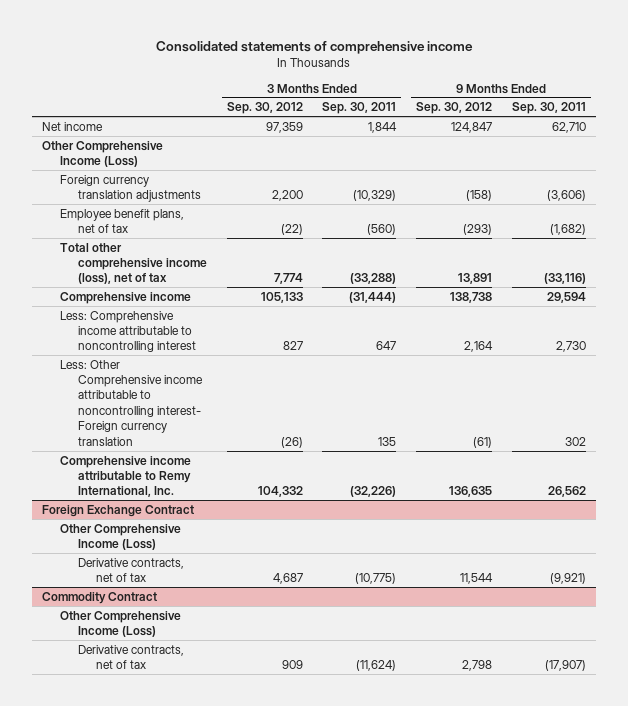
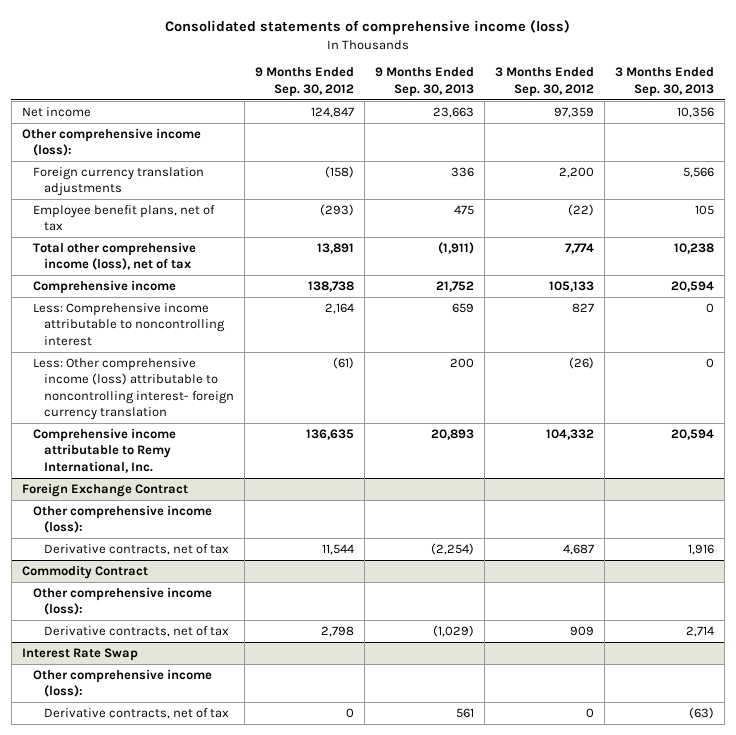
- Consolidated statements of comprehensive income
+ Consolidated statements of comprehensive income (loss)
- | 3 Months Ended Sep. 30, 2012 | 3 Months Ended Sep. 30, 2011 | 9 Months Ended Sep. 30, 2012 | 9 Months Ended Sep. 30, 2011
+ | 9 Months Ended Sep. 30, 2012 | 9 Months Ended Sep. 30, 2013 | 3 Months Ended Sep. 30, 2012 | 3 Months Ended Sep. 30, 2013
- Other Comprehensive Income (Loss)
+ Other comprehensive income (loss):
- Less: Other Comprehensive income attributable to noncontrolling interest- Foreign currency translation | (26) | 135 | (61) | 302
+ Less: Other comprehensive income (loss) attributable to noncontrolling interest- foreign currency translation | (61) | 200 | (26) | 0
@ Foreign Exchange Contract
- Other Comprehensive Income (Loss)
+ Other comprehensive income (loss):
@ Commodity Contract
- Other Comprehensive Income (Loss)
+ Other comprehensive income (loss):
+ Interest Rate Swap
+ Other comprehensive income (loss):
+ Derivative contracts, net of tax | 0 | 561 | 0 | (63)

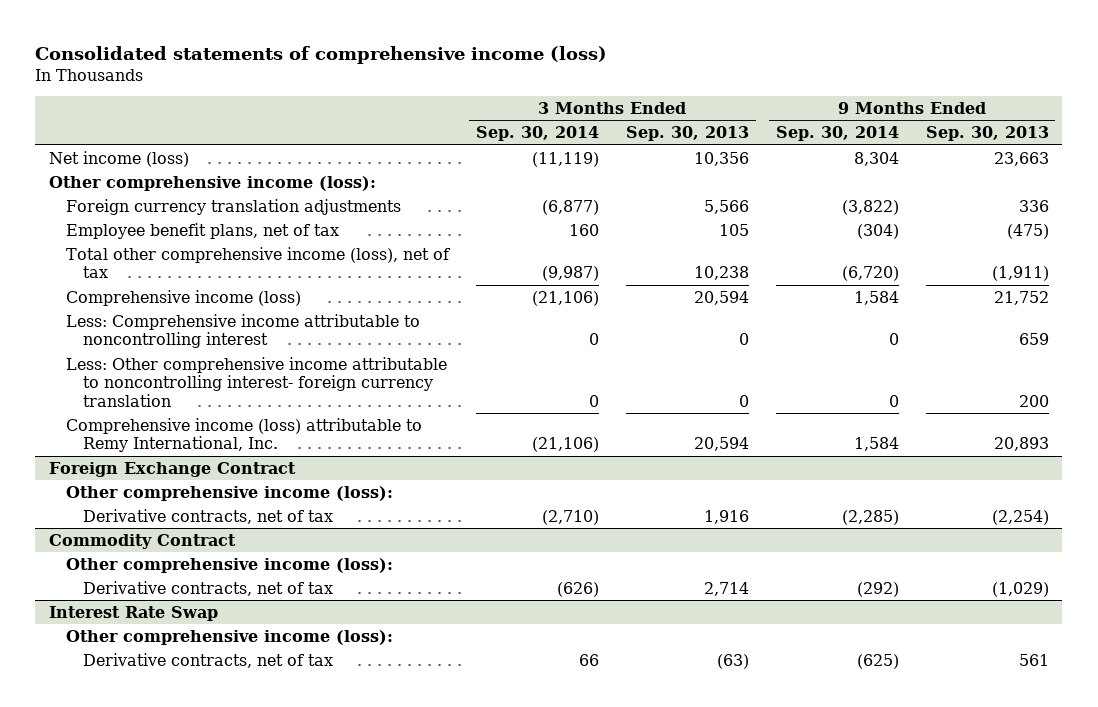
- | 9 Months Ended Sep. 30, 2012 | 9 Months Ended Sep. 30, 2013 | 3 Months Ended Sep. 30, 2012 | 3 Months Ended Sep. 30, 2013
+ | 3 Months Ended Sep. 30, 2014 | 3 Months Ended Sep. 30, 2013 | 9 Months Ended Sep. 30, 2014 | 9 Months Ended Sep. 30, 2013
- Net income | 124,847 | 23,663 | 97,359 | 10,356
+ Net income (loss) | (11,119) | 10,356 | 8,304 | 23,663
- Employee benefit plans, net of tax | (293) | 475 | (22) | 105
+ Employee benefit plans, net of tax | 160 | 105 | (304) | (475)
- Comprehensive income | 138,738 | 21,752 | 105,133 | 20,594
+ Comprehensive income (loss) | (21,106) | 20,594 | 1,584 | 21,752
- Less: Other comprehensive income (loss) attributable to noncontrolling interest- foreign currency translation | (61) | 200 | (26) | 0
- Comprehensive income attributable to Remy International, Inc. | 136,635 | 20,893 | 104,332 | 20,594
+ Less: Other comprehensive income attributable to noncontrolling interest- foreign currency translation | 0 | 0 | 0 | 200
+ Comprehensive income (loss) attributable to Remy International, Inc. | (21,106) | 20,594 | 1,584 | 20,893

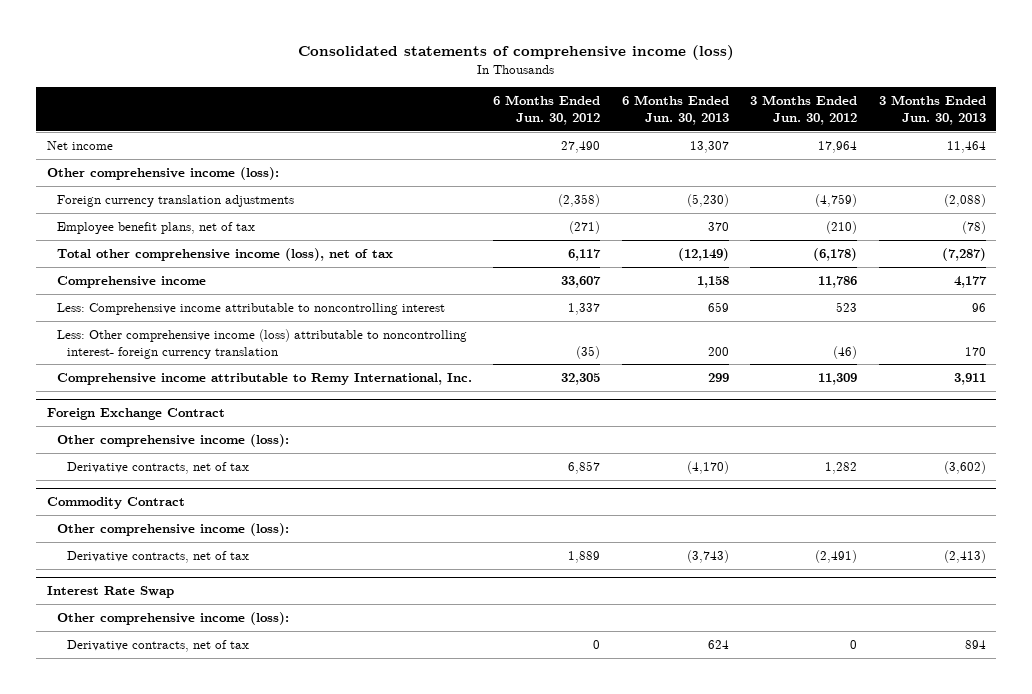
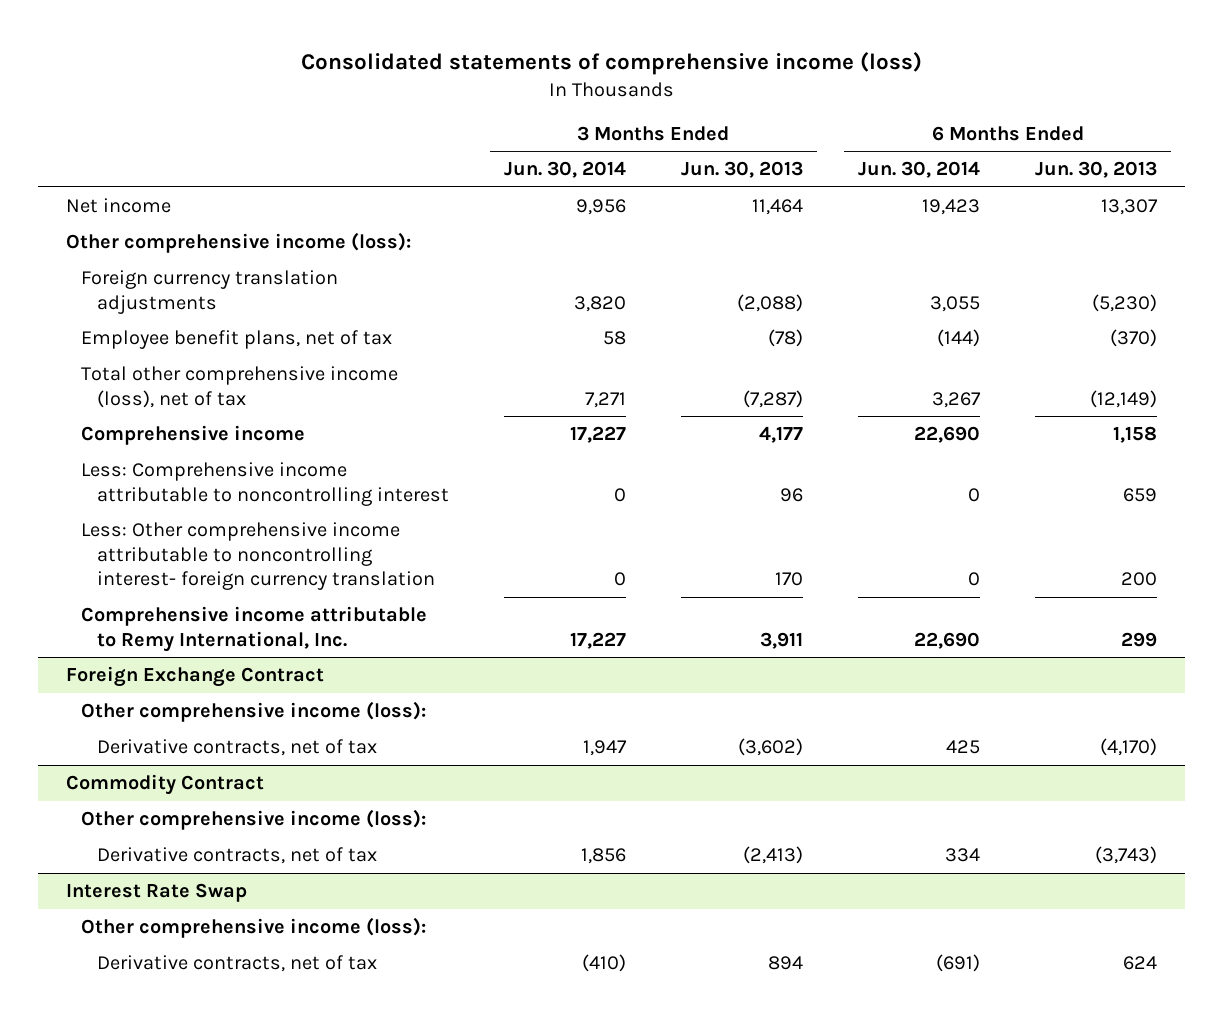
- | 6 Months Ended Jun. 30, 2012 | 6 Months Ended Jun. 30, 2013 | 3 Months Ended Jun. 30, 2012 | 3 Months Ended Jun. 30, 2013
+ | 3 Months Ended Jun. 30, 2014 | 3 Months Ended Jun. 30, 2013 | 6 Months Ended Jun. 30, 2014 | 6 Months Ended Jun. 30, 2013
- Employee benefit plans, net of tax | (271) | 370 | (210) | (78)
+ Employee benefit plans, net of tax | 58 | (78) | (144) | (370)
- Less: Other comprehensive income (loss) attributable to noncontrolling interest- foreign currency translation | (35) | 200 | (46) | 170
+ Less: Other comprehensive income attributable to noncontrolling interest- foreign currency translation | 0 | 170 | 0 | 200

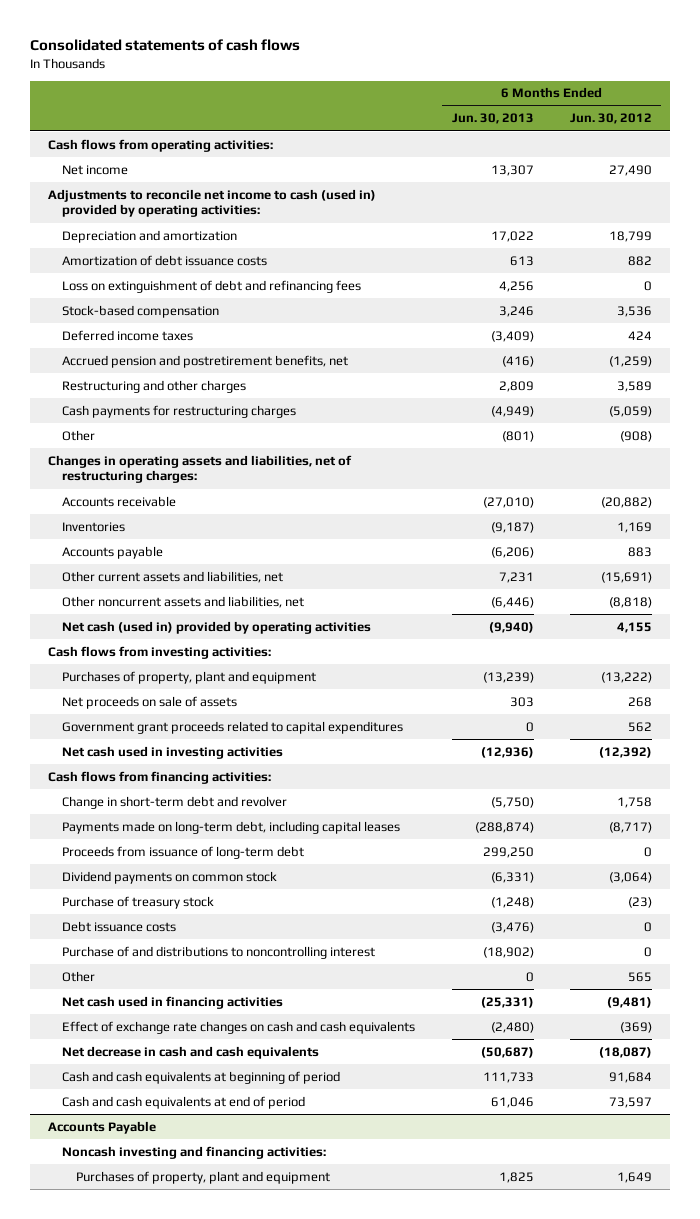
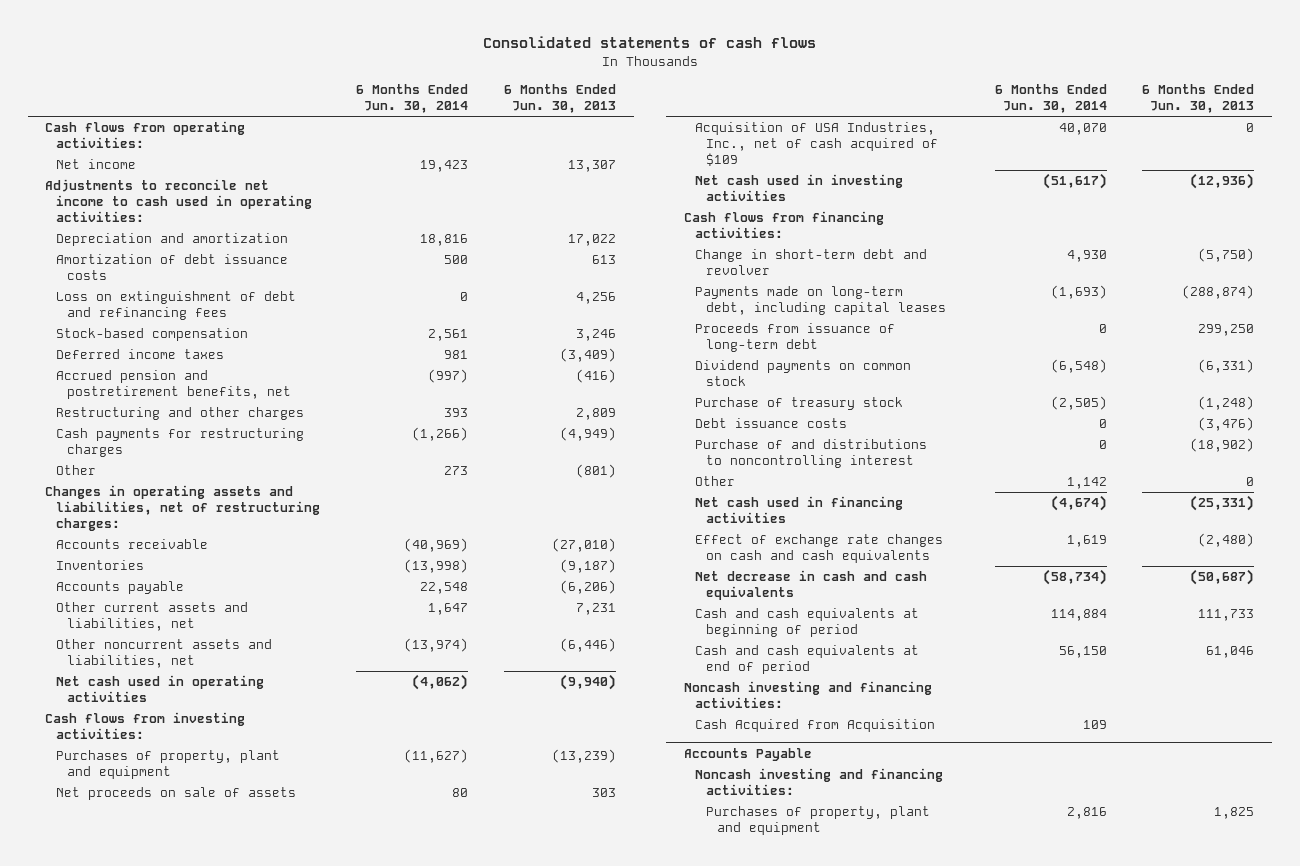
- | 6 Months Ended Jun. 30, 2013 | 6 Months Ended Jun. 30, 2012
+ | 6 Months Ended Jun. 30, 2014 | 6 Months Ended Jun. 30, 2013
- Adjustments to reconcile net income to cash (used in) provided by operating activities:
+ Adjustments to reconcile net income to cash used in operating activities:
- Net cash (used in) provided by operating activities | (9,940) | 4,155
+ Net cash used in operating activities | (4,062) | (9,940)
- Government grant proceeds related to capital expenditures | 0 | 562
+ Acquisition of USA Industries, Inc., net of cash acquired of $109 | 40,070 | 0
+ Noncash investing and financing activities:
+ Cash Acquired from Acquisition | 109 |

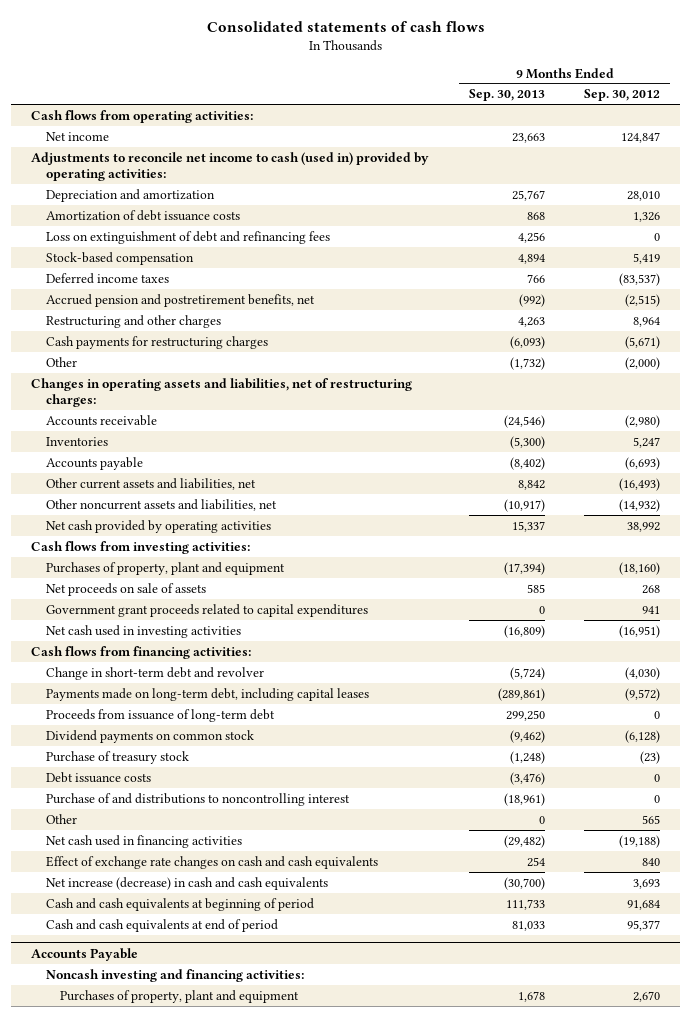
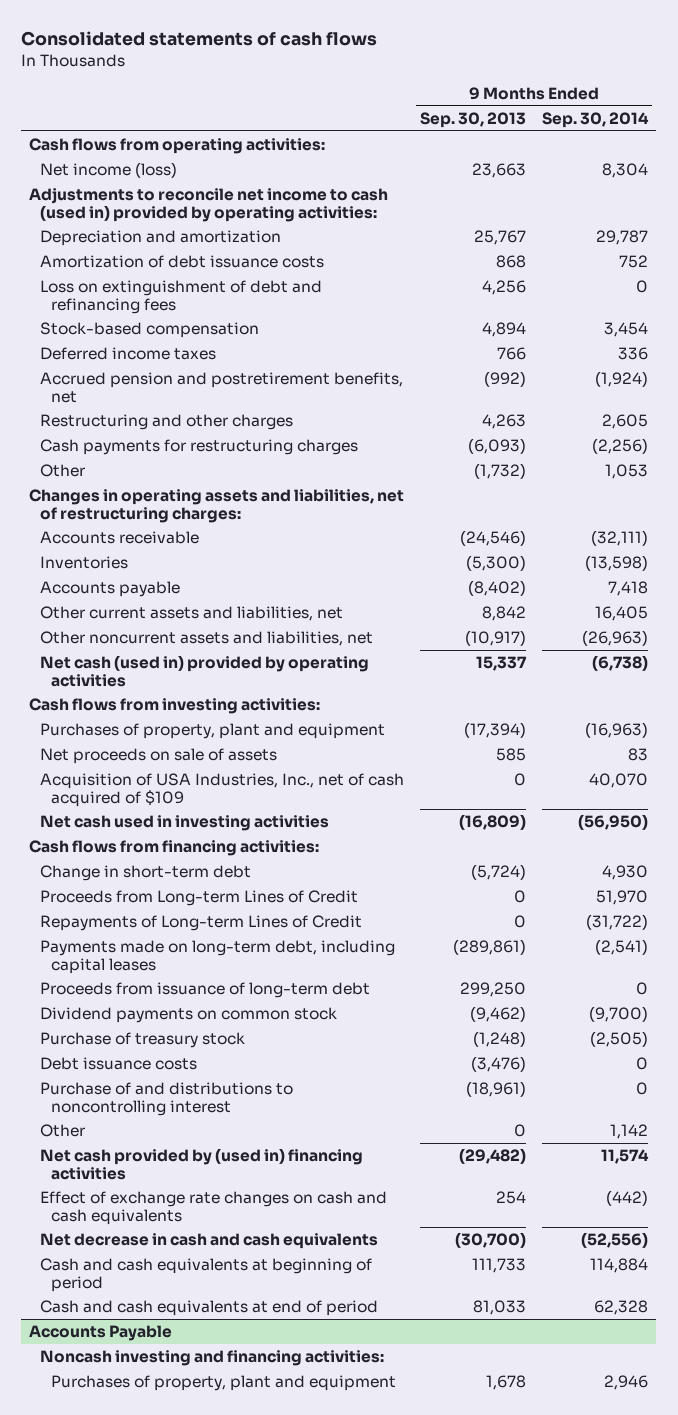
- | 9 Months Ended Sep. 30, 2013 | 9 Months Ended Sep. 30, 2012
+ | 9 Months Ended Sep. 30, 2013 | 9 Months Ended Sep. 30, 2014
- Net income | 23,663 | 124,847
+ Net income (loss) | 23,663 | 8,304
- Net cash provided by operating activities | 15,337 | 38,992
+ Net cash (used in) provided by operating activities | 15,337 | (6,738)
- Government grant proceeds related to capital expenditures | 0 | 941
+ Acquisition of USA Industries, Inc., net of cash acquired of $109 | 0 | 40,070
- Change in short-term debt and revolver | (5,724) | (4,030)
+ Change in short-term debt | (5,724) | 4,930
+ Proceeds from Long-term Lines of Credit | 0 | 51,970
+ Repayments of Long-term Lines of Credit | 0 | (31,722)
- Net cash used in financing activities | (29,482) | (19,188)
+ Net cash provided by (used in) financing activities | (29,482) | 11,574
- Net increase (decrease) in cash and cash equivalents | (30,700) | 3,693
+ Net decrease in cash and cash equivalents | (30,700) | (52,556)

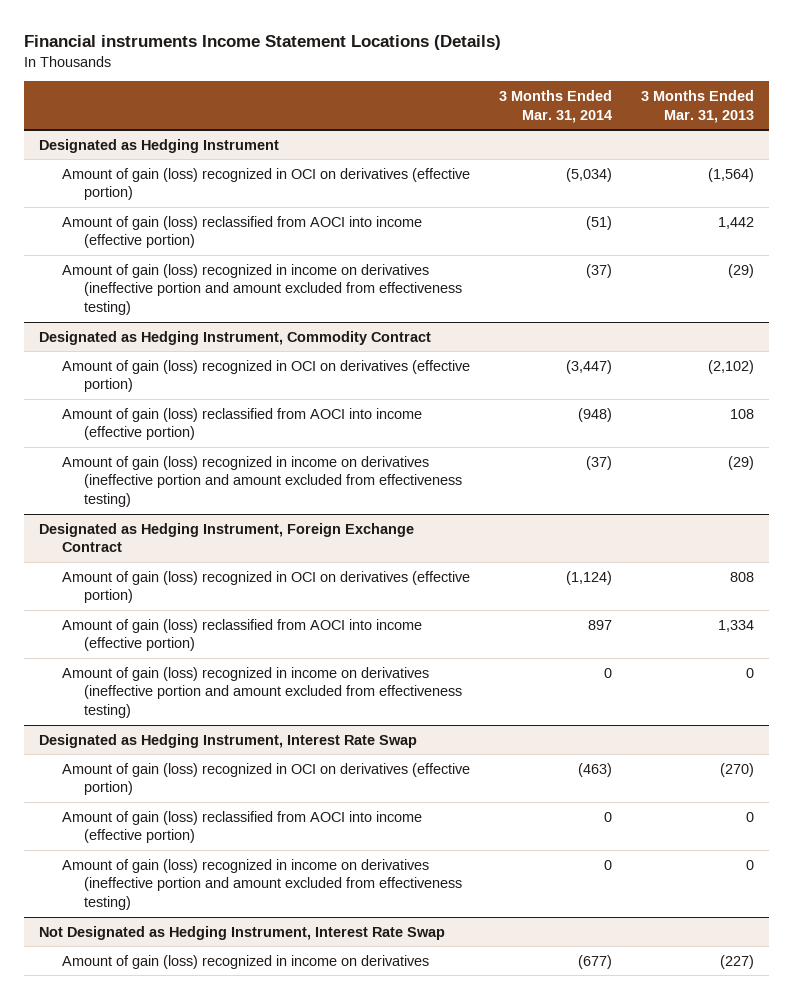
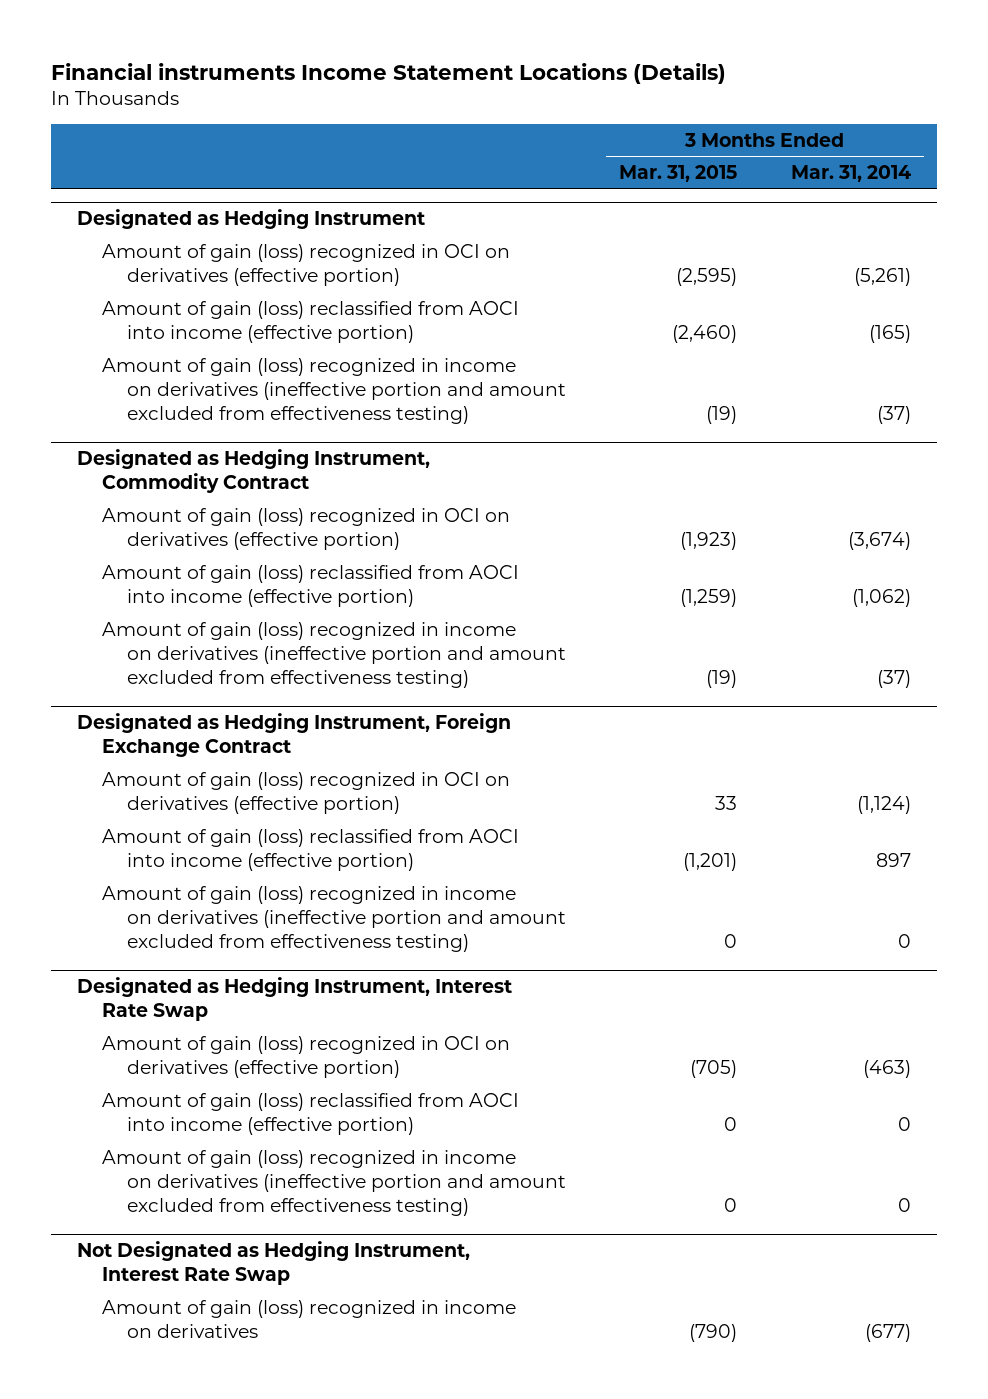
- | 3 Months Ended Mar. 31, 2014 | 3 Months Ended Mar. 31, 2013
+ | 3 Months Ended Mar. 31, 2015 | 3 Months Ended Mar. 31, 2014
@ Designated as Hedging Instrument
- Amount of gain (loss) recognized in OCI on derivatives (effective portion) | (5,034) | (1,564)
- Amount of gain (loss) reclassified from AOCI into income (effective portion) | (51) | 1,442
+ Amount of gain (loss) recognized in OCI on derivatives (effective portion) | (2,595) | (5,261)
+ Amount of gain (loss) reclassified from AOCI into income (effective portion) | (2,460) | (165)
@ Designated as Hedging Instrument, Commodity Contract
- Amount of gain (loss) recognized in OCI on derivatives (effective portion) | (3,447) | (2,102)
- Amount of gain (loss) reclassified from AOCI into income (effective portion) | (948) | 108
+ Amount of gain (loss) recognized in OCI on derivatives (effective portion) | (1,923) | (3,674)
+ Amount of gain (loss) reclassified from AOCI into income (effective portion) | (1,259) | (1,062)

